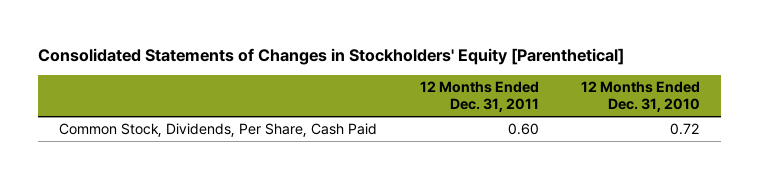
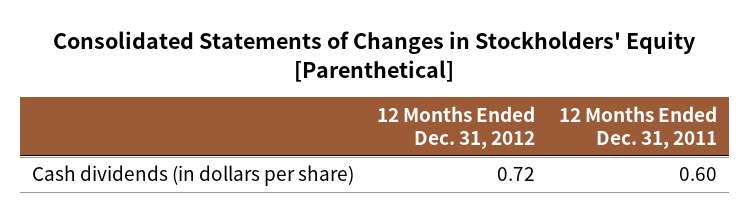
- | 12 Months Ended Dec. 31, 2011 | 12 Months Ended Dec. 31, 2010
+ | 12 Months Ended Dec. 31, 2012 | 12 Months Ended Dec. 31, 2011
- Common Stock, Dividends, Per Share, Cash Paid | 0.60 | 0.72
+ Cash dividends (in dollars per share) | 0.72 | 0.60

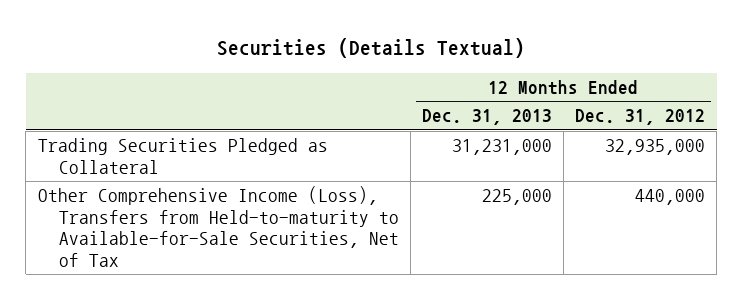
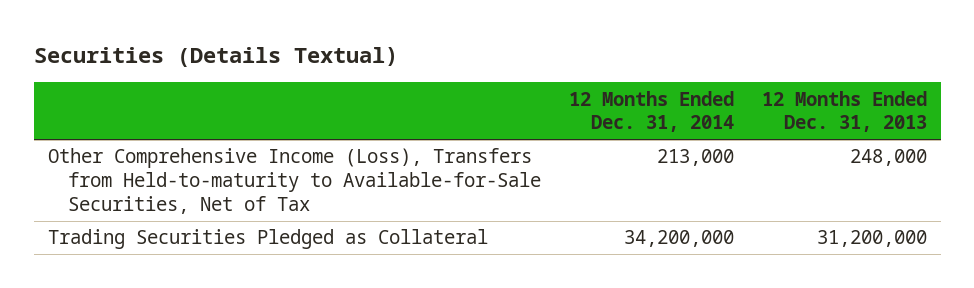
- | 12 Months Ended Dec. 31, 2013 | 12 Months Ended Dec. 31, 2012
+ | 12 Months Ended Dec. 31, 2014 | 12 Months Ended Dec. 31, 2013
- Trading Securities Pledged as Collateral | 31,231,000 | 32,935,000
- Other Comprehensive Income (Loss), Transfers from Held-to-maturity to Available-for-Sale Securities, Net of Tax | 225,000 | 440,000
+ Other Comprehensive Income (Loss), Transfers from Held-to-maturity to Available-for-Sale Securities, Net of Tax | 213,000 | 248,000
+ Trading Securities Pledged as Collateral | 34,200,000 | 31,200,000

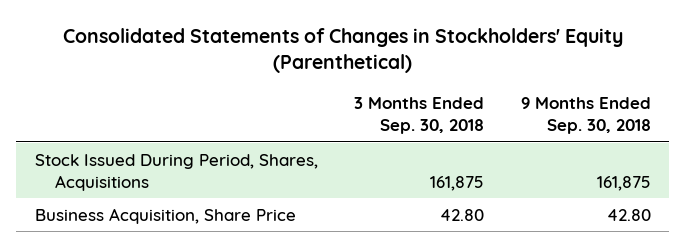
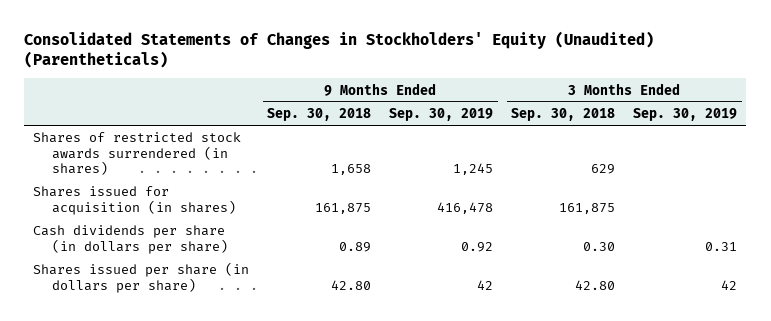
- Consolidated Statements of Changes in Stockholders' Equity (Parenthetical)
+ Consolidated Statements of Changes in Stockholders' Equity (Unaudited) (Parentheticals)
- | 3 Months Ended Sep. 30, 2018 | 9 Months Ended Sep. 30, 2018
+ | 9 Months Ended Sep. 30, 2018 | 9 Months Ended Sep. 30, 2019 | 3 Months Ended Sep. 30, 2018 | 3 Months Ended Sep. 30, 2019
- Stock Issued During Period, Shares, Acquisitions | 161,875 | 161,875
- Business Acquisition, Share Price | 42.80 | 42.80
+ Shares of restricted stock awards surrendered (in shares) | 1,658 | 1,245 | 629 |
+ Shares issued for acquisition (in shares) | 161,875 | 416,478 | 161,875 |
+ Cash dividends per share (in dollars per share) | 0.89 | 0.92 | 0.30 | 0.31
+ Shares issued per share (in dollars per share) | 42.80 | 42 | 42.80 | 42

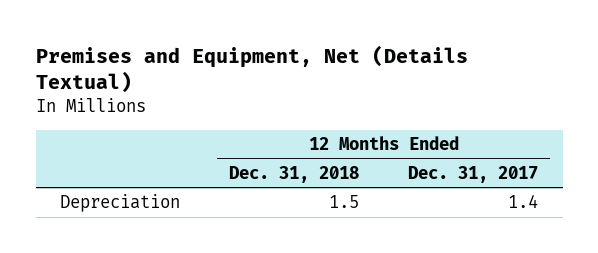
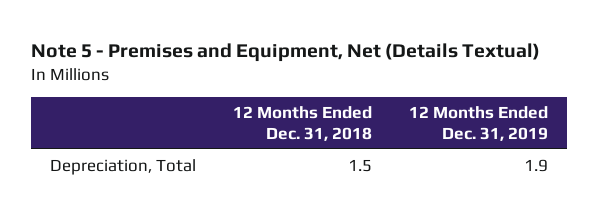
- Premises and Equipment, Net (Details Textual)
+ Note 5 - Premises and Equipment, Net (Details Textual)
- | 12 Months Ended Dec. 31, 2018 | 12 Months Ended Dec. 31, 2017
+ | 12 Months Ended Dec. 31, 2018 | 12 Months Ended Dec. 31, 2019
- Depreciation | 1.5 | 1.4
+ Depreciation, Total | 1.5 | 1.9

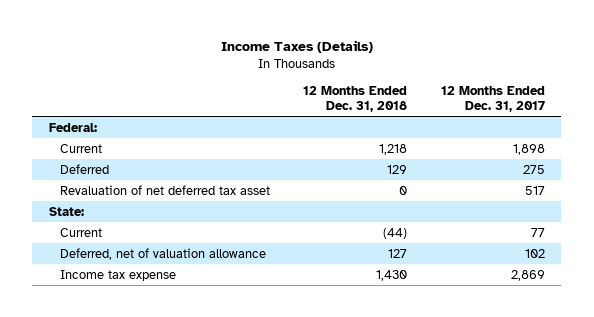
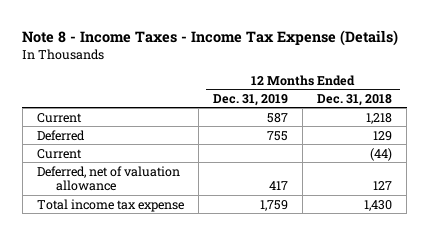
- Income Taxes (Details)
+ Note 8 - Income Taxes - Income Tax Expense (Details)
- | 12 Months Ended Dec. 31, 2018 | 12 Months Ended Dec. 31, 2017
+ | 12 Months Ended Dec. 31, 2019 | 12 Months Ended Dec. 31, 2018
- Federal:
- Revaluation of net deferred tax asset | 0 | 517
- State:
- Income tax expense | 1,430 | 2,869
+ Total income tax expense | 1,759 | 1,430

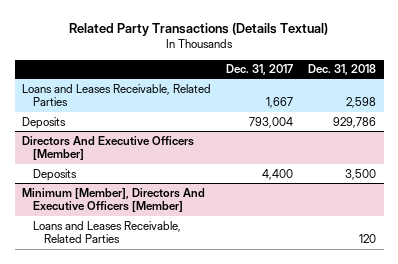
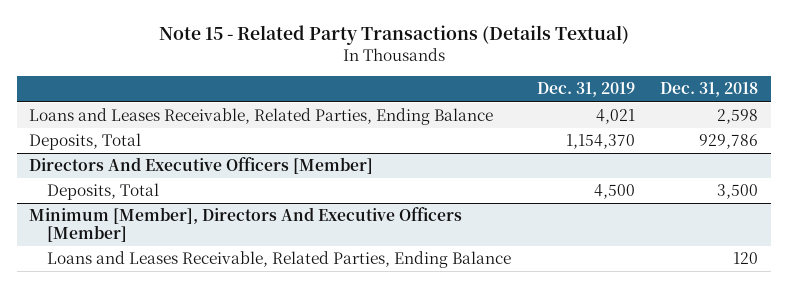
- Related Party Transactions (Details Textual)
+ Note 15 - Related Party Transactions (Details Textual)
- | Dec. 31, 2017 | Dec. 31, 2018
+ | Dec. 31, 2019 | Dec. 31, 2018
- Loans and Leases Receivable, Related Parties | 1,667 | 2,598
- Deposits | 793,004 | 929,786
+ Loans and Leases Receivable, Related Parties, Ending Balance | 4,021 | 2,598
+ Deposits, Total | 1,154,370 | 929,786
@ Directors And Executive Officers [Member]
- Deposits | 4,400 | 3,500
+ Deposits, Total | 4,500 | 3,500
@ Minimum [Member], Directors And Executive Officers [Member]
- Loans and Leases Receivable, Related Parties | | 120
+ Loans and Leases Receivable, Related Parties, Ending Balance | | 120

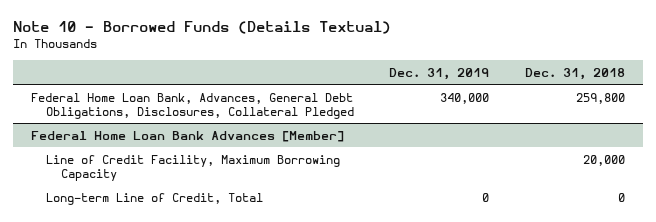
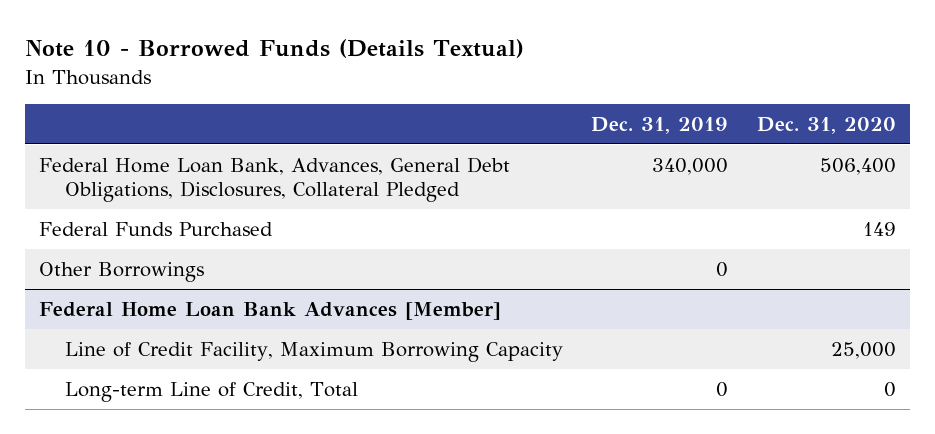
- | Dec. 31, 2019 | Dec. 31, 2018
+ | Dec. 31, 2019 | Dec. 31, 2020
+ Federal Funds Purchased | | 149
+ Other Borrowings | 0 |

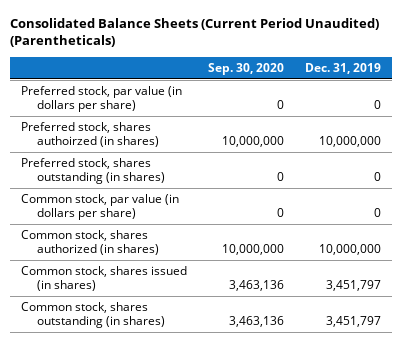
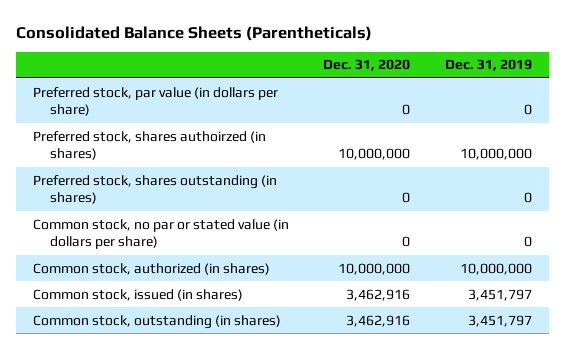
- Consolidated Balance Sheets (Current Period Unaudited) (Parentheticals)
+ Consolidated Balance Sheets (Parentheticals)
- | Sep. 30, 2020 | Dec. 31, 2019
+ | Dec. 31, 2020 | Dec. 31, 2019
- Common stock, par value (in dollars per share) | 0 | 0
- Common stock, shares authorized (in shares) | 10,000,000 | 10,000,000
- Common stock, shares issued (in shares) | 3,463,136 | 3,451,797
- Common stock, shares outstanding (in shares) | 3,463,136 | 3,451,797
+ Common stock, no par or stated value (in dollars per share) | 0 | 0
+ Common stock, authorized (in shares) | 10,000,000 | 10,000,000
+ Common stock, issued (in shares) | 3,462,916 | 3,451,797
+ Common stock, outstanding (in shares) | 3,462,916 | 3,451,797

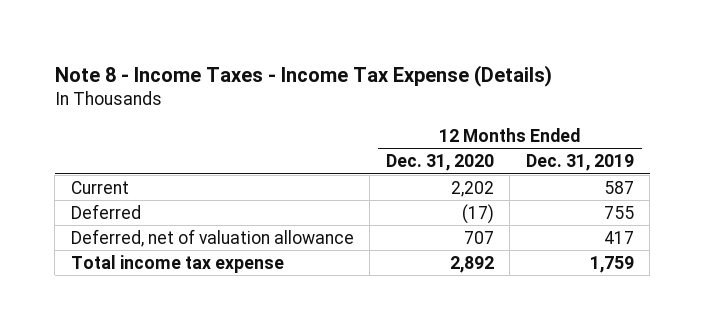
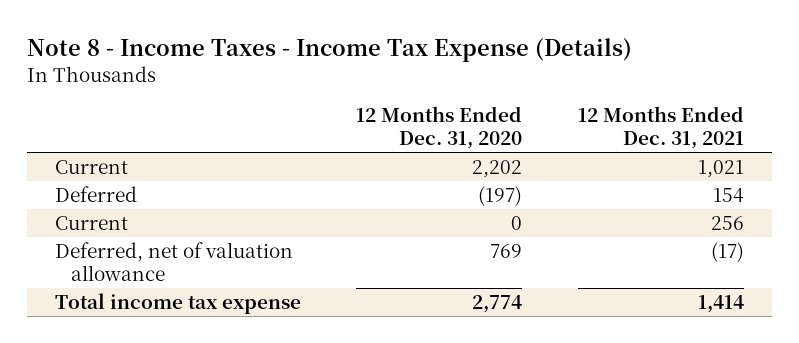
- | 12 Months Ended Dec. 31, 2020 | 12 Months Ended Dec. 31, 2019
+ | 12 Months Ended Dec. 31, 2020 | 12 Months Ended Dec. 31, 2021
- Deferred | (17) | 755
- Deferred, net of valuation allowance | 707 | 417
- Total income tax expense | 2,892 | 1,759
+ Deferred | (197) | 154
+ Current | 0 | 256
+ Deferred, net of valuation allowance | 769 | (17)
+ Total income tax expense | 2,774 | 1,414

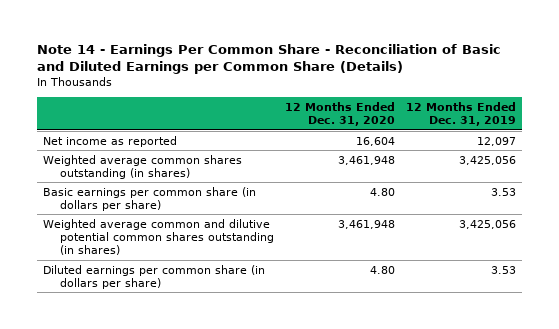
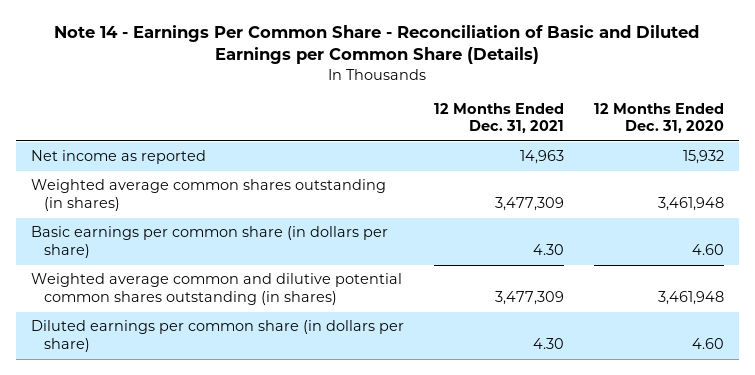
- | 12 Months Ended Dec. 31, 2020 | 12 Months Ended Dec. 31, 2019
+ | 12 Months Ended Dec. 31, 2021 | 12 Months Ended Dec. 31, 2020
- Net income as reported | 16,604 | 12,097
+ Net income as reported | 14,963 | 15,932
- Basic earnings per common share (in dollars per share) | 4.80 | 3.53
+ Basic earnings per common share (in dollars per share) | 4.30 | 4.60
- Diluted earnings per common share (in dollars per share) | 4.80 | 3.53
+ Diluted earnings per common share (in dollars per share) | 4.30 | 4.60

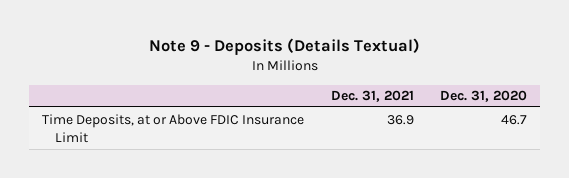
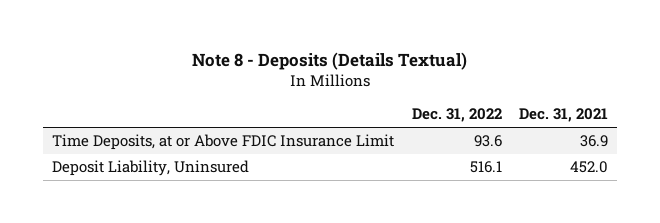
- Note 9 - Deposits (Details Textual)
+ Note 8 - Deposits (Details Textual)
- | Dec. 31, 2021 | Dec. 31, 2020
+ | Dec. 31, 2022 | Dec. 31, 2021
+ Deposit Liability, Uninsured | 516.1 | 452.0

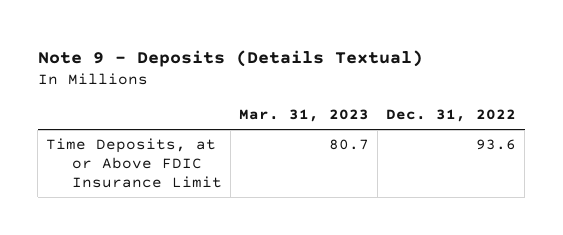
- Note 8 - Deposits (Details Textual)
+ Note 9 - Deposits (Details Textual)
- | Dec. 31, 2022 | Dec. 31, 2021
+ | Mar. 31, 2023 | Dec. 31, 2022
- Deposit Liability, Uninsured | 516.1 | 452.0

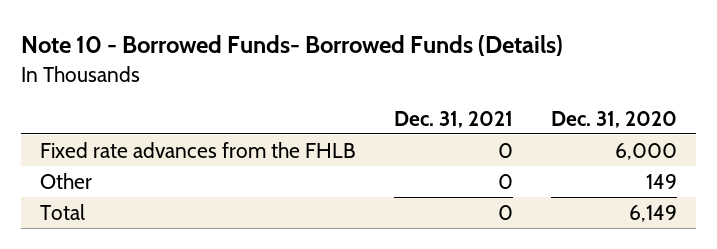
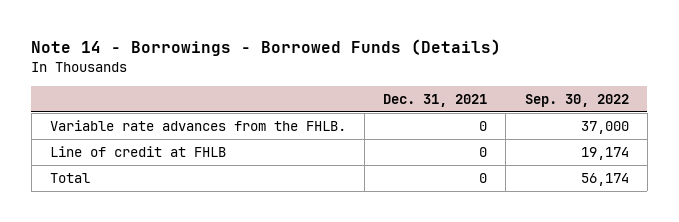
- Note 10 - Borrowed Funds- Borrowed Funds (Details)
+ Note 14 - Borrowings - Borrowed Funds (Details)
- | Dec. 31, 2021 | Dec. 31, 2020
+ | Dec. 31, 2021 | Sep. 30, 2022
- Fixed rate advances from the FHLB | 0 | 6,000
- Other | 0 | 149
+ Variable rate advances from the FHLB. | 0 | 37,000
+ Line of credit at FHLB | 0 | 19,174

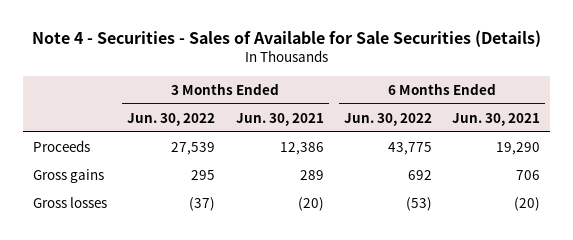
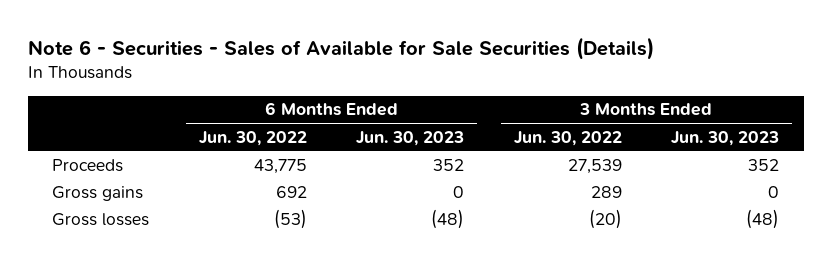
- Note 4 - Securities - Sales of Available for Sale Securities (Details)
+ Note 6 - Securities - Sales of Available for Sale Securities (Details)
- | 3 Months Ended Jun. 30, 2022 | 3 Months Ended Jun. 30, 2021 | 6 Months Ended Jun. 30, 2022 | 6 Months Ended Jun. 30, 2021
+ | 6 Months Ended Jun. 30, 2022 | 6 Months Ended Jun. 30, 2023 | 3 Months Ended Jun. 30, 2022 | 3 Months Ended Jun. 30, 2023
- Gross gains | 295 | 289 | 692 | 706
- Gross losses | (37) | (20) | (53) | (20)
+ Gross gains | 692 | 0 | 289 | 0
+ Gross losses | (53) | (48) | (20) | (48)

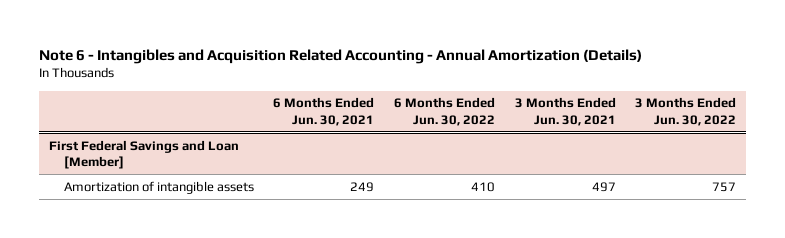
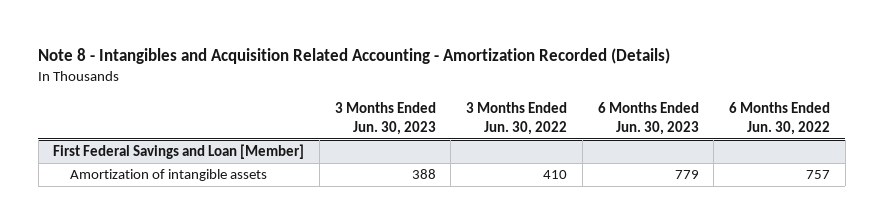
- Note 6 - Intangibles and Acquisition Related Accounting - Annual Amortization (Details)
+ Note 8 - Intangibles and Acquisition Related Accounting - Amortization Recorded (Details)
- | 6 Months Ended Jun. 30, 2021 | 6 Months Ended Jun. 30, 2022 | 3 Months Ended Jun. 30, 2021 | 3 Months Ended Jun. 30, 2022
+ | 3 Months Ended Jun. 30, 2023 | 3 Months Ended Jun. 30, 2022 | 6 Months Ended Jun. 30, 2023 | 6 Months Ended Jun. 30, 2022
@ First Federal Savings and Loan [Member]
- Amortization of intangible assets | 249 | 410 | 497 | 757
+ Amortization of intangible assets | 388 | 410 | 779 | 757

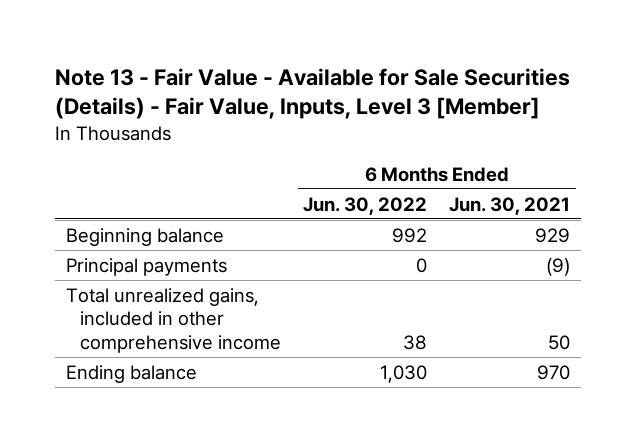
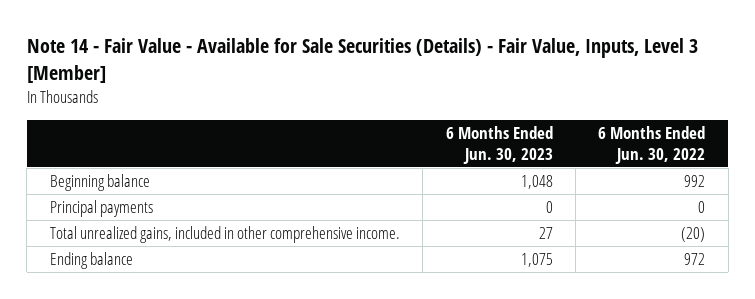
- Note 13 - Fair Value - Available for Sale Securities (Details) - Fair Value, Inputs, Level 3 [Member]
+ Note 14 - Fair Value - Available for Sale Securities (Details) - Fair Value, Inputs, Level 3 [Member]
- | 6 Months Ended Jun. 30, 2022 | 6 Months Ended Jun. 30, 2021
+ | 6 Months Ended Jun. 30, 2023 | 6 Months Ended Jun. 30, 2022
- Total unrealized gains, included in other comprehensive income | 38 | 50
- Ending balance | 1,030 | 970
+ Total unrealized gains, included in other comprehensive income. | 27 | (20)
+ Ending balance | 1,075 | 972

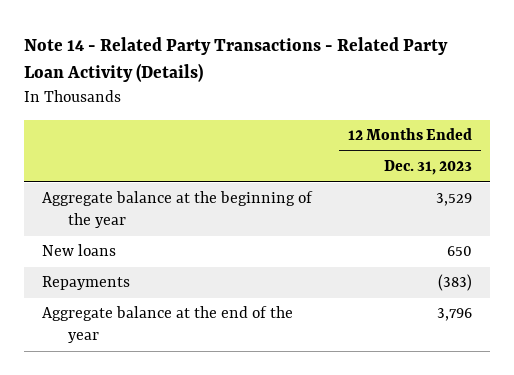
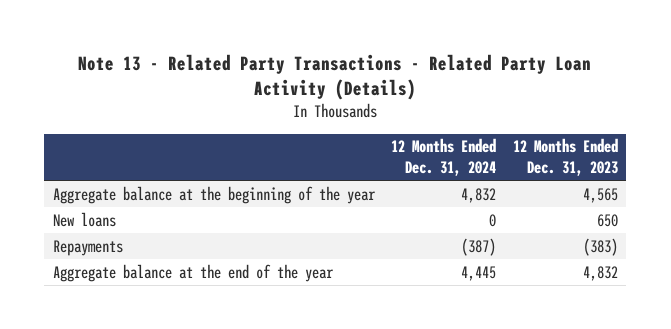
- Note 14 - Related Party Transactions - Related Party Loan Activity (Details)
+ Note 13 - Related Party Transactions - Related Party Loan Activity (Details)
- | 12 Months Ended Dec. 31, 2023
+ | 12 Months Ended Dec. 31, 2024 | 12 Months Ended Dec. 31, 2023
- Aggregate balance at the beginning of the year | 3,529
+ Aggregate balance at the beginning of the year | 4,832 | 4,565
- Aggregate balance at the end of the year | 3,796
+ Aggregate balance at the end of the year | 4,445 | 4,832

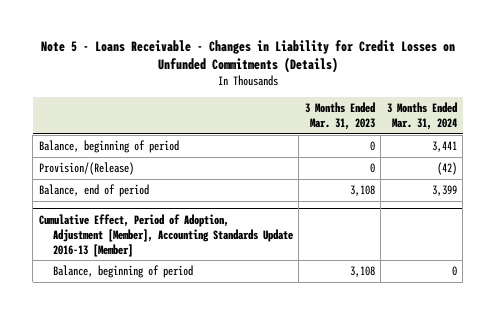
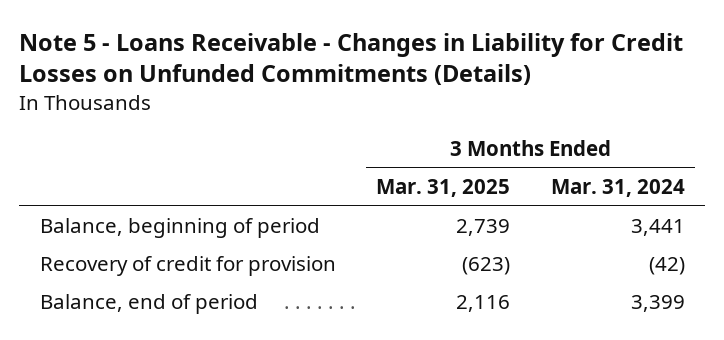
- | 3 Months Ended Mar. 31, 2023 | 3 Months Ended Mar. 31, 2024
+ | 3 Months Ended Mar. 31, 2025 | 3 Months Ended Mar. 31, 2024
- Provision/(Release) | 0 | (42)
+ Recovery of credit for provision | (623) | (42)
- Cumulative Effect, Period of Adoption, Adjustment [Member], Accounting Standards Update 2016-13 [Member]
- Balance, beginning of period | 3,108 | 0

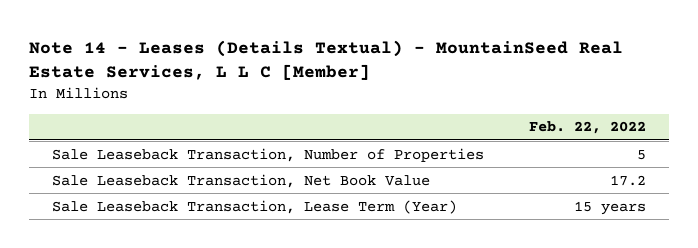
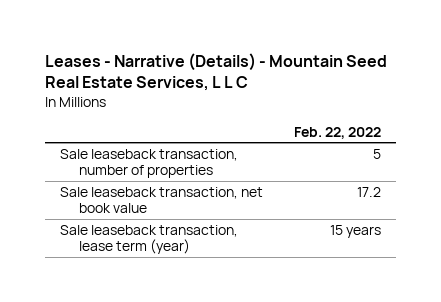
- Note 14 - Leases (Details Textual) - MountainSeed Real Estate Services, L L C [Member]
+ Leases - Narrative (Details) - Mountain Seed Real Estate Services, L L C
- Sale Leaseback Transaction, Number of Properties | 5
- Sale Leaseback Transaction, Net Book Value | 17.2
- Sale Leaseback Transaction, Lease Term (Year) | 15 years
+ Sale leaseback transaction, number of properties | 5
+ Sale leaseback transaction, net book value | 17.2
+ Sale leaseback transaction, lease term (year) | 15 years

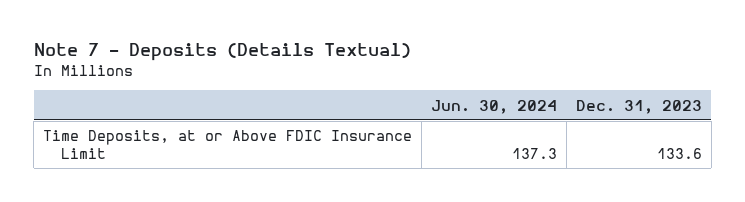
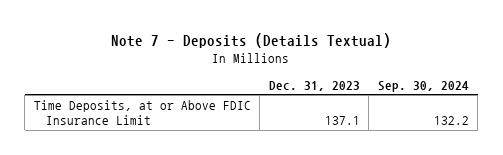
- | Jun. 30, 2024 | Dec. 31, 2023
+ | Dec. 31, 2023 | Sep. 30, 2024
- Time Deposits, at or Above FDIC Insurance Limit | 137.3 | 133.6
+ Time Deposits, at or Above FDIC Insurance Limit | 137.1 | 132.2

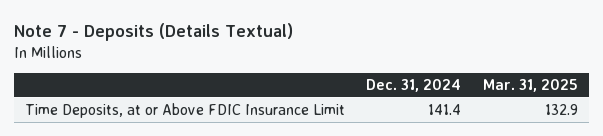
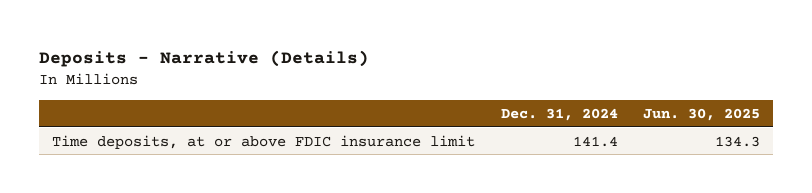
- Note 7 - Deposits (Details Textual)
+ Deposits - Narrative (Details)
- | Dec. 31, 2024 | Mar. 31, 2025
+ | Dec. 31, 2024 | Jun. 30, 2025
- Time Deposits, at or Above FDIC Insurance Limit | 141.4 | 132.9
+ Time deposits, at or above FDIC insurance limit | 141.4 | 134.3

